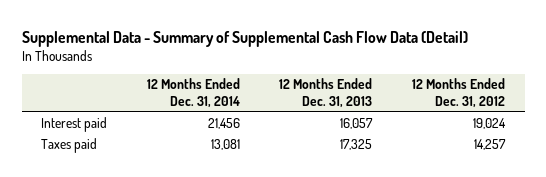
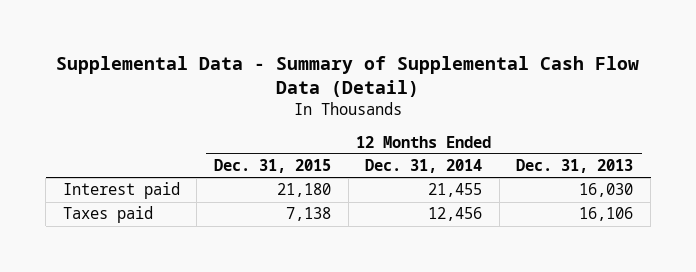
- | 12 Months Ended Dec. 31, 2014 | 12 Months Ended Dec. 31, 2013 | 12 Months Ended Dec. 31, 2012
+ | 12 Months Ended Dec. 31, 2015 | 12 Months Ended Dec. 31, 2014 | 12 Months Ended Dec. 31, 2013
- Interest paid | 21,456 | 16,057 | 19,024
- Taxes paid | 13,081 | 17,325 | 14,257
+ Interest paid | 21,180 | 21,455 | 16,030
+ Taxes paid | 7,138 | 12,456 | 16,106

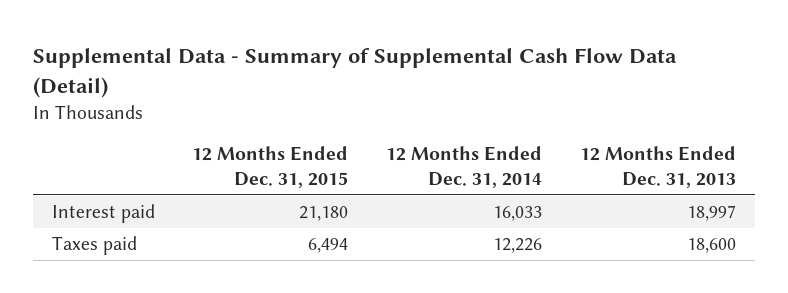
- Interest paid | 21,180 | 21,455 | 16,030
- Taxes paid | 7,138 | 12,456 | 16,106
+ Interest paid | 21,180 | 16,033 | 18,997
+ Taxes paid | 6,494 | 12,226 | 18,600

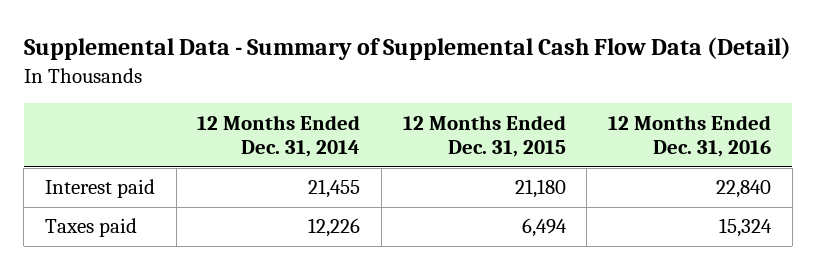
- | 12 Months Ended Dec. 31, 2015 | 12 Months Ended Dec. 31, 2014 | 12 Months Ended Dec. 31, 2013
+ | 12 Months Ended Dec. 31, 2014 | 12 Months Ended Dec. 31, 2015 | 12 Months Ended Dec. 31, 2016
- Interest paid | 21,180 | 16,033 | 18,997
+ Interest paid | 21,455 | 21,180 | 22,840

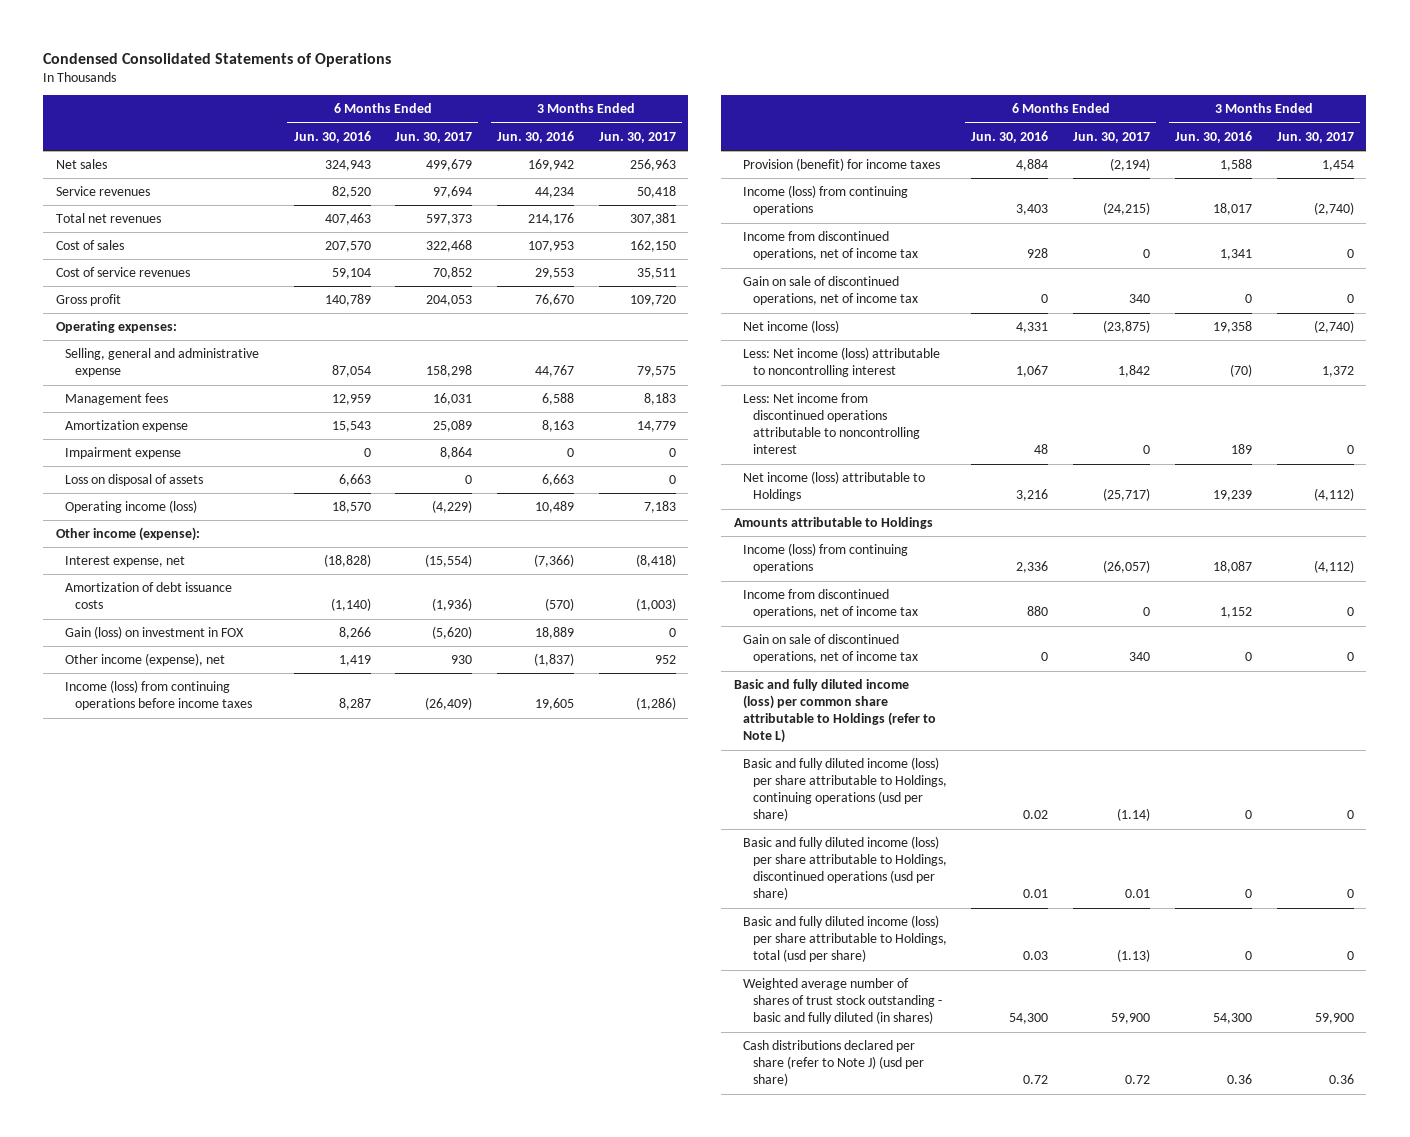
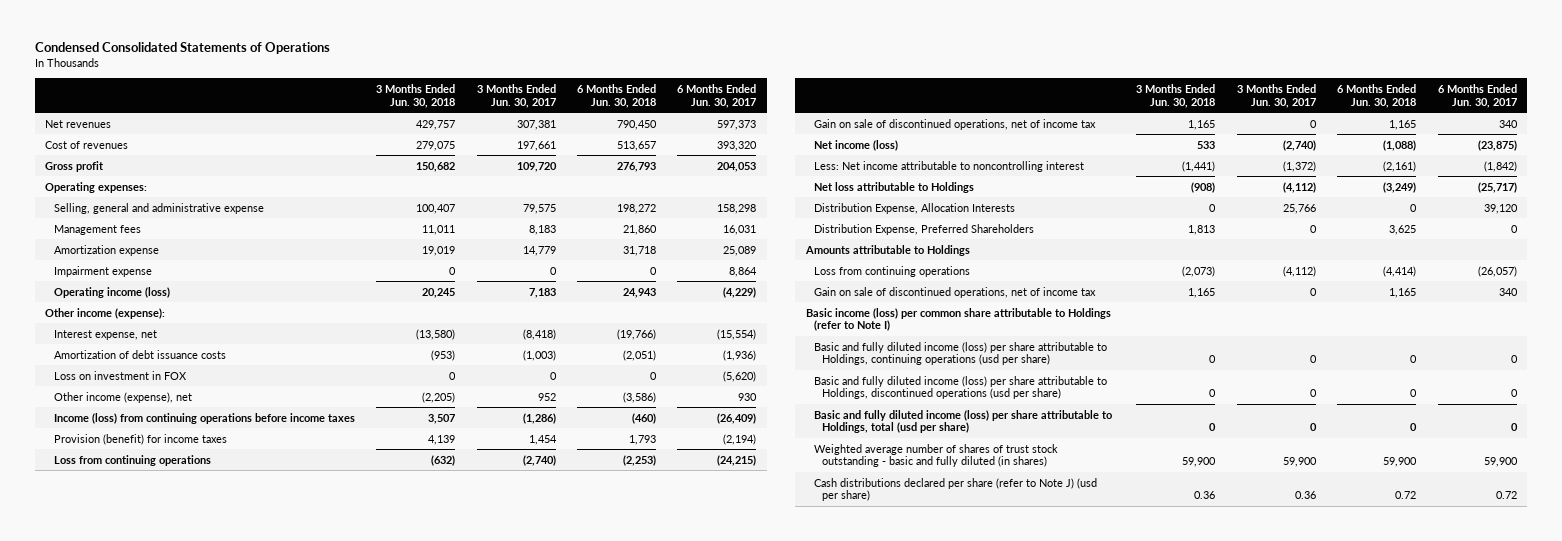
- | 6 Months Ended Jun. 30, 2016 | 6 Months Ended Jun. 30, 2017 | 3 Months Ended Jun. 30, 2016 | 3 Months Ended Jun. 30, 2017
+ | 3 Months Ended Jun. 30, 2018 | 3 Months Ended Jun. 30, 2017 | 6 Months Ended Jun. 30, 2018 | 6 Months Ended Jun. 30, 2017
- Net sales | 324,943 | 499,679 | 169,942 | 256,963
- Service revenues | 82,520 | 97,694 | 44,234 | 50,418
- Total net revenues | 407,463 | 597,373 | 214,176 | 307,381
- Cost of sales | 207,570 | 322,468 | 107,953 | 162,150
- Cost of service revenues | 59,104 | 70,852 | 29,553 | 35,511
+ Net revenues | 429,757 | 307,381 | 790,450 | 597,373
+ Cost of revenues | 279,075 | 197,661 | 513,657 | 393,320
- Loss on disposal of assets | 6,663 | 0 | 6,663 | 0
- Gain (loss) on investment in FOX | 8,266 | (5,620) | 18,889 | 0
+ Loss on investment in FOX | 0 | 0 | 0 | (5,620)
- Income (loss) from continuing operations | 3,403 | (24,215) | 18,017 | (2,740)
- Income from discontinued operations, net of income tax | 928 | 0 | 1,341 | 0
+ Loss from continuing operations | (632) | (2,740) | (2,253) | (24,215)
- Less: Net income (loss) attributable to noncontrolling interest | 1,067 | 1,842 | (70) | 1,372
- Less: Net income from discontinued operations attributable to noncontrolling interest | 48 | 0 | 189 | 0
- Net income (loss) attributable to Holdings | 3,216 | (25,717) | 19,239 | (4,112)
+ Less: Net income attributable to noncontrolling interest | (1,441) | (1,372) | (2,161) | (1,842)
+ Net loss attributable to Holdings | (908) | (4,112) | (3,249) | (25,717)
+ Distribution Expense, Allocation Interests | 0 | 25,766 | 0 | 39,120
+ Distribution Expense, Preferred Shareholders | 1,813 | 0 | 3,625 | 0
- Income (loss) from continuing operations | 2,336 | (26,057) | 18,087 | (4,112)
- Income from discontinued operations, net of income tax | 880 | 0 | 1,152 | 0
+ Loss from continuing operations | (2,073) | (4,112) | (4,414) | (26,057)
- Basic and fully diluted income (loss) per common share attributable to Holdings (refer to Note L)
- Basic and fully diluted income (loss) per share attributable to Holdings, continuing operations (usd per share) | 0.02 | (1.14) | 0 | 0
- Basic and fully diluted income (loss) per share attributable to Holdings, discontinued operations (usd per share) | 0.01 | 0.01 | 0 | 0
- Basic and fully diluted income (loss) per share attributable to Holdings, total (usd per share) | 0.03 | (1.13) | 0 | 0
+ Basic income (loss) per common share attributable to Holdings (refer to Note I)
+ Basic and fully diluted income (loss) per share attributable to Holdings, continuing operations (usd per share) | 0 | 0 | 0 | 0
+ Basic and fully diluted income (loss) per share attributable to Holdings, discontinued operations (usd per share) | 0 | 0 | 0 | 0
+ Basic and fully diluted income (loss) per share attributable to Holdings, total (usd per share) | 0 | 0 | 0 | 0

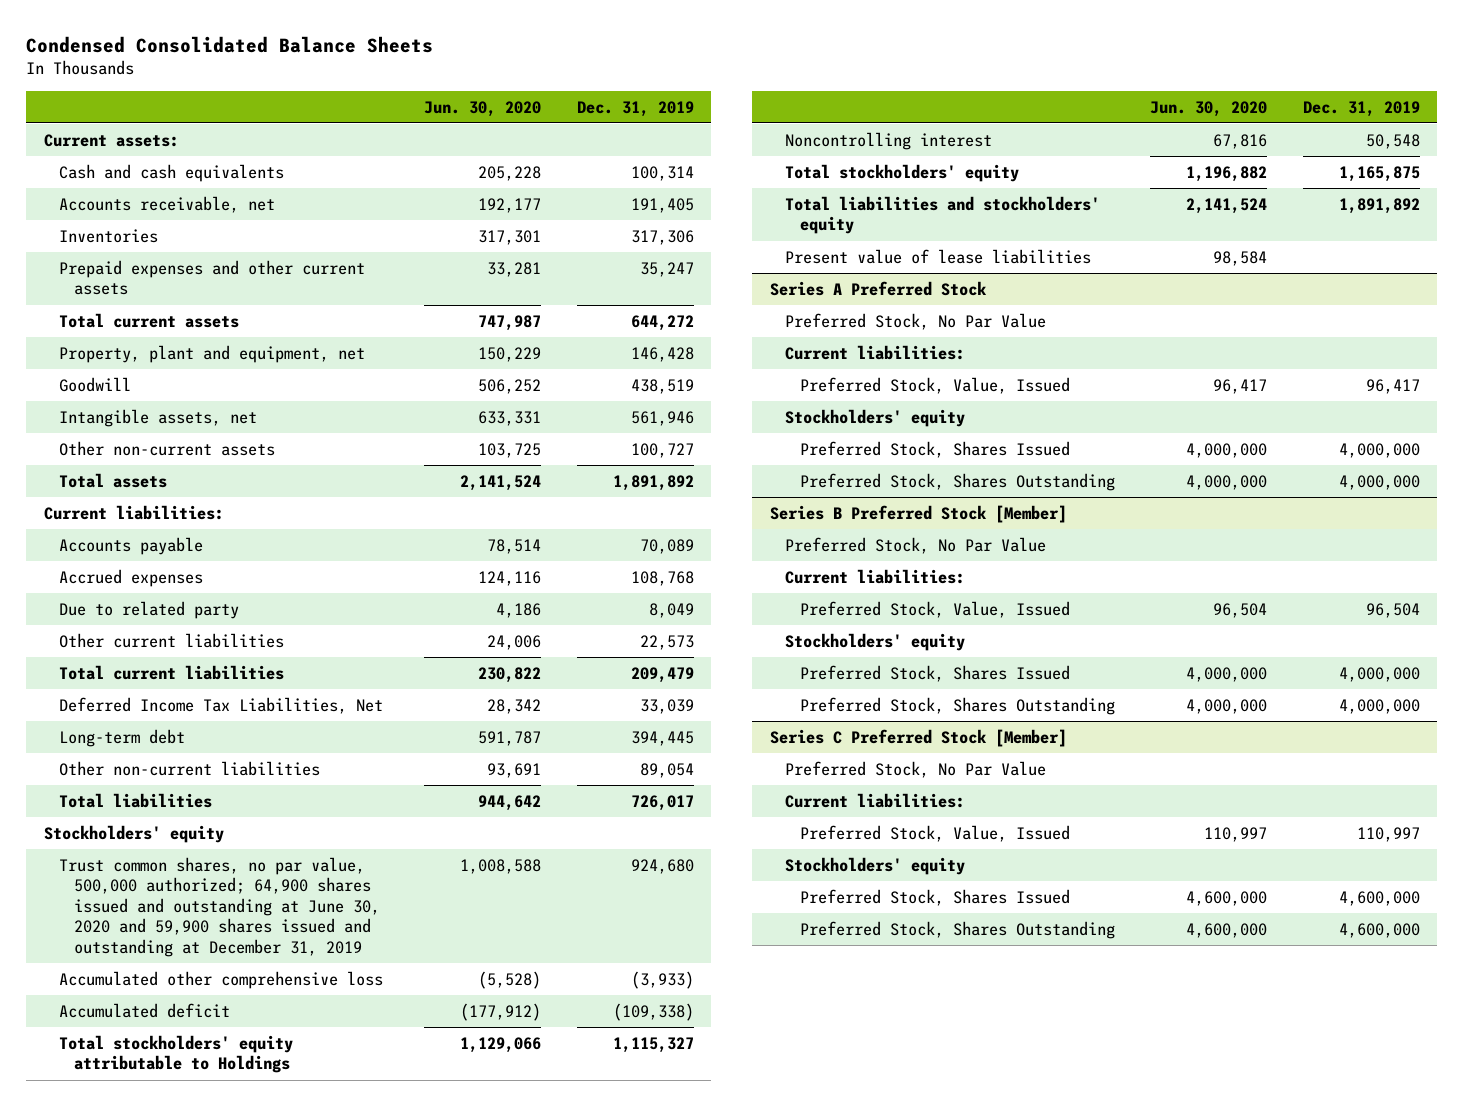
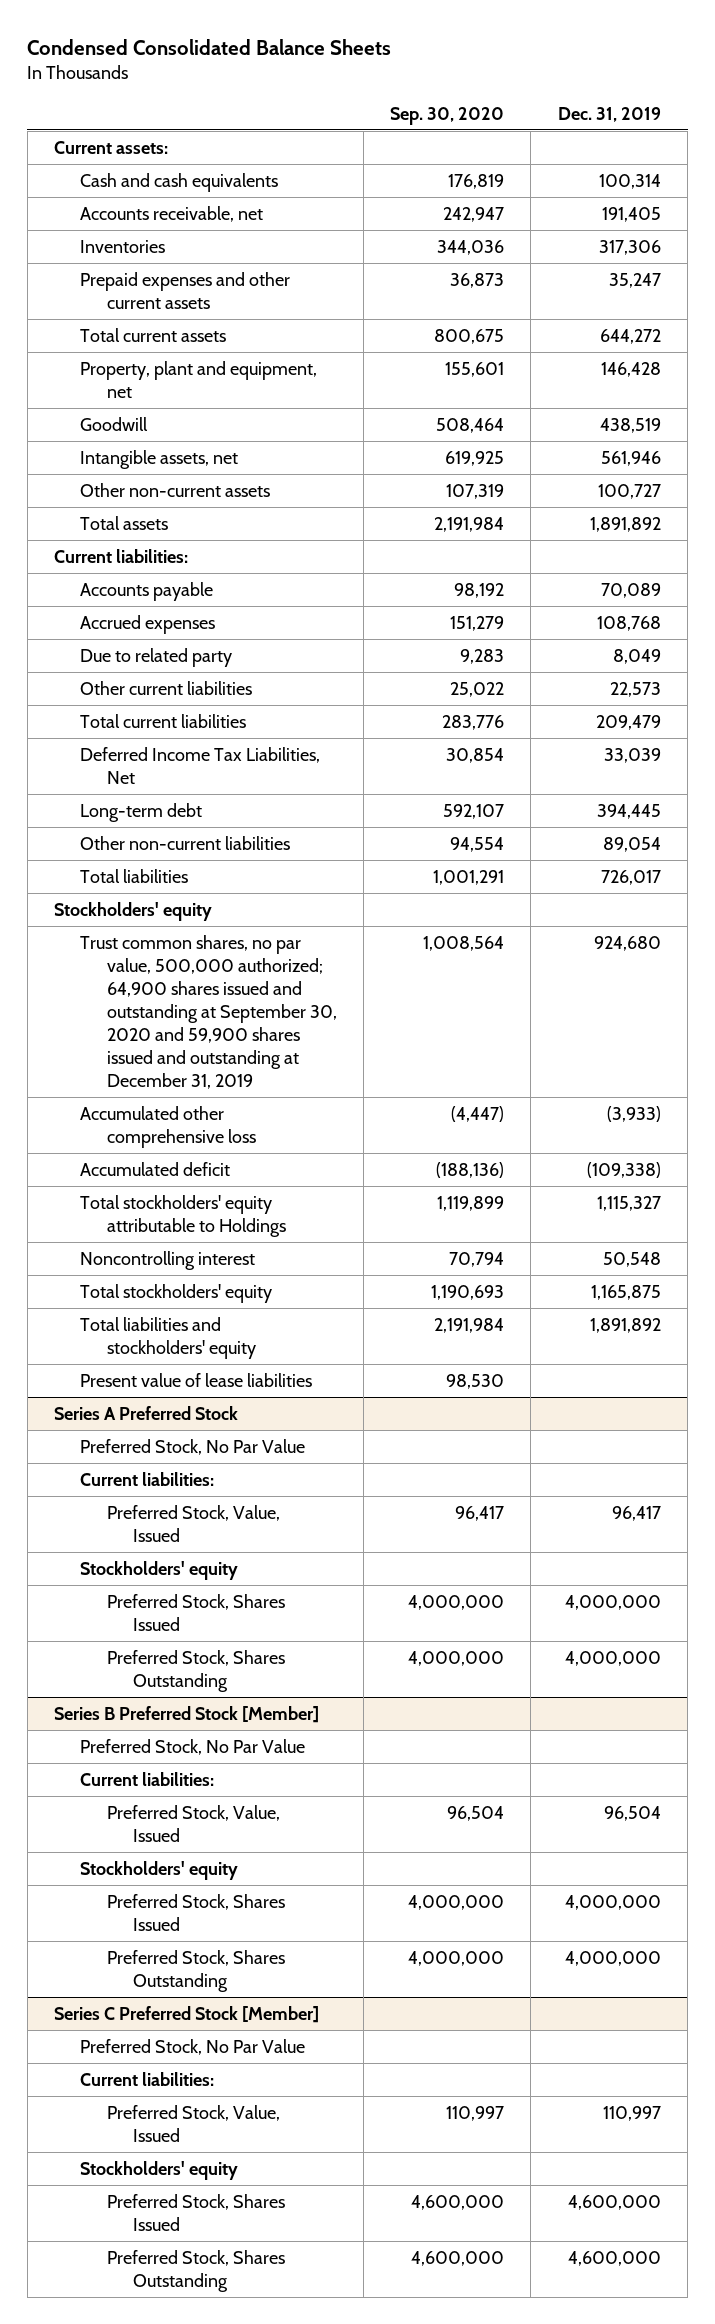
- | Jun. 30, 2020 | Dec. 31, 2019
+ | Sep. 30, 2020 | Dec. 31, 2019
- Trust common shares, no par value, 500,000 authorized; 64,900 shares issued and outstanding at June 30, 2020 and 59,900 shares issued and outstanding at December 31, 2019 | 1,008,588 | 924,680
+ Trust common shares, no par value, 500,000 authorized; 64,900 shares issued and outstanding at September 30, 2020 and 59,900 shares issued and outstanding at December 31, 2019 | 1,008,564 | 924,680

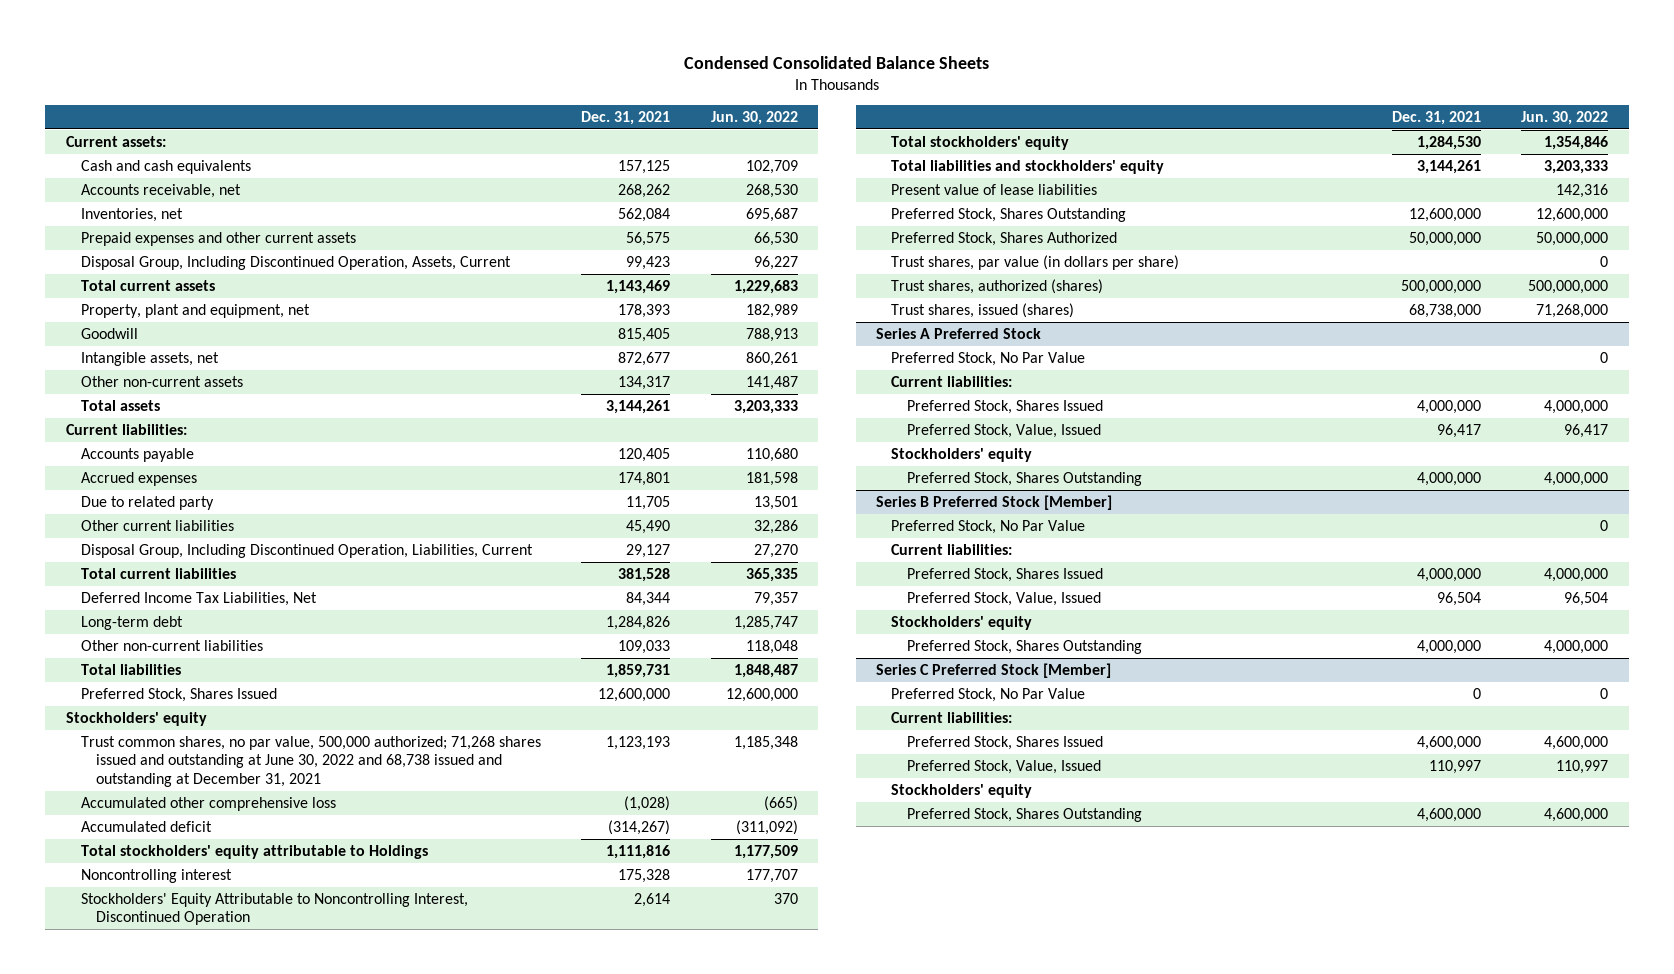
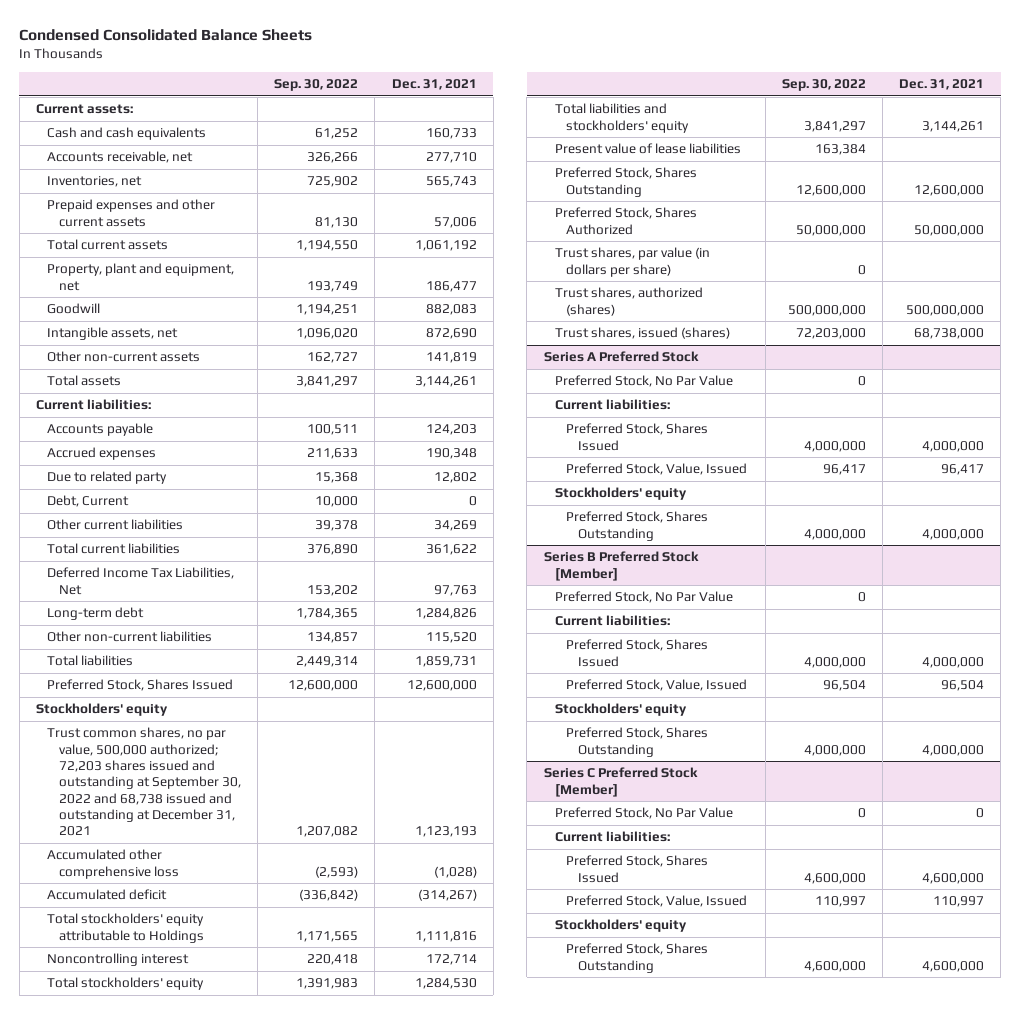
- | Dec. 31, 2021 | Jun. 30, 2022
+ | Sep. 30, 2022 | Dec. 31, 2021
- Cash and cash equivalents | 157,125 | 102,709
- Accounts receivable, net | 268,262 | 268,530
- Inventories, net | 562,084 | 695,687
- Prepaid expenses and other current assets | 56,575 | 66,530
- Disposal Group, Including Discontinued Operation, Assets, Current | 99,423 | 96,227
- Total current assets | 1,143,469 | 1,229,683
- Property, plant and equipment, net | 178,393 | 182,989
- Goodwill | 815,405 | 788,913
- Intangible assets, net | 872,677 | 860,261
- Other non-current assets | 134,317 | 141,487
+ Cash and cash equivalents | 61,252 | 160,733
+ Accounts receivable, net | 326,266 | 277,710
+ Inventories, net | 725,902 | 565,743
+ Prepaid expenses and other current assets | 81,130 | 57,006
+ Total current assets | 1,194,550 | 1,061,192
+ Property, plant and equipment, net | 193,749 | 186,477
+ Goodwill | 1,194,251 | 882,083
+ Intangible assets, net | 1,096,020 | 872,690
+ Other non-current assets | 162,727 | 141,819
- Accounts payable | 120,405 | 110,680
- Accrued expenses | 174,801 | 181,598
- Due to related party | 11,705 | 13,501
- Other current liabilities | 45,490 | 32,286
- Disposal Group, Including Discontinued Operation, Liabilities, Current | 29,127 | 27,270
- Total current liabilities | 381,528 | 365,335
- Deferred Income Tax Liabilities, Net | 84,344 | 79,357
+ Accounts payable | 100,511 | 124,203
+ Accrued expenses | 211,633 | 190,348
+ Due to related party | 15,368 | 12,802
+ Debt, Current | 10,000 | 0
+ Other current liabilities | 39,378 | 34,269
+ Total current liabilities | 376,890 | 361,622
+ Deferred Income Tax Liabilities, Net | 153,202 | 97,763
- Other non-current liabilities | 109,033 | 118,048
+ Other non-current liabilities | 134,857 | 115,520
- Trust common shares, no par value, 500,000 authorized; 71,268 shares issued and outstanding at June 30, 2022 and 68,738 issued and outstanding at December 31, 2021 | 1,123,193 | 1,185,348
+ Trust common shares, no par value, 500,000 authorized; 72,203 shares issued and outstanding at September 30, 2022 and 68,738 issued and outstanding at December 31, 2021 | 1,207,082 | 1,123,193
- Noncontrolling interest | 175,328 | 177,707
- Stockholders' Equity Attributable to Noncontrolling Interest, Discontinued Operation | 2,614 | 370
+ Noncontrolling interest | 220,418 | 172,714

